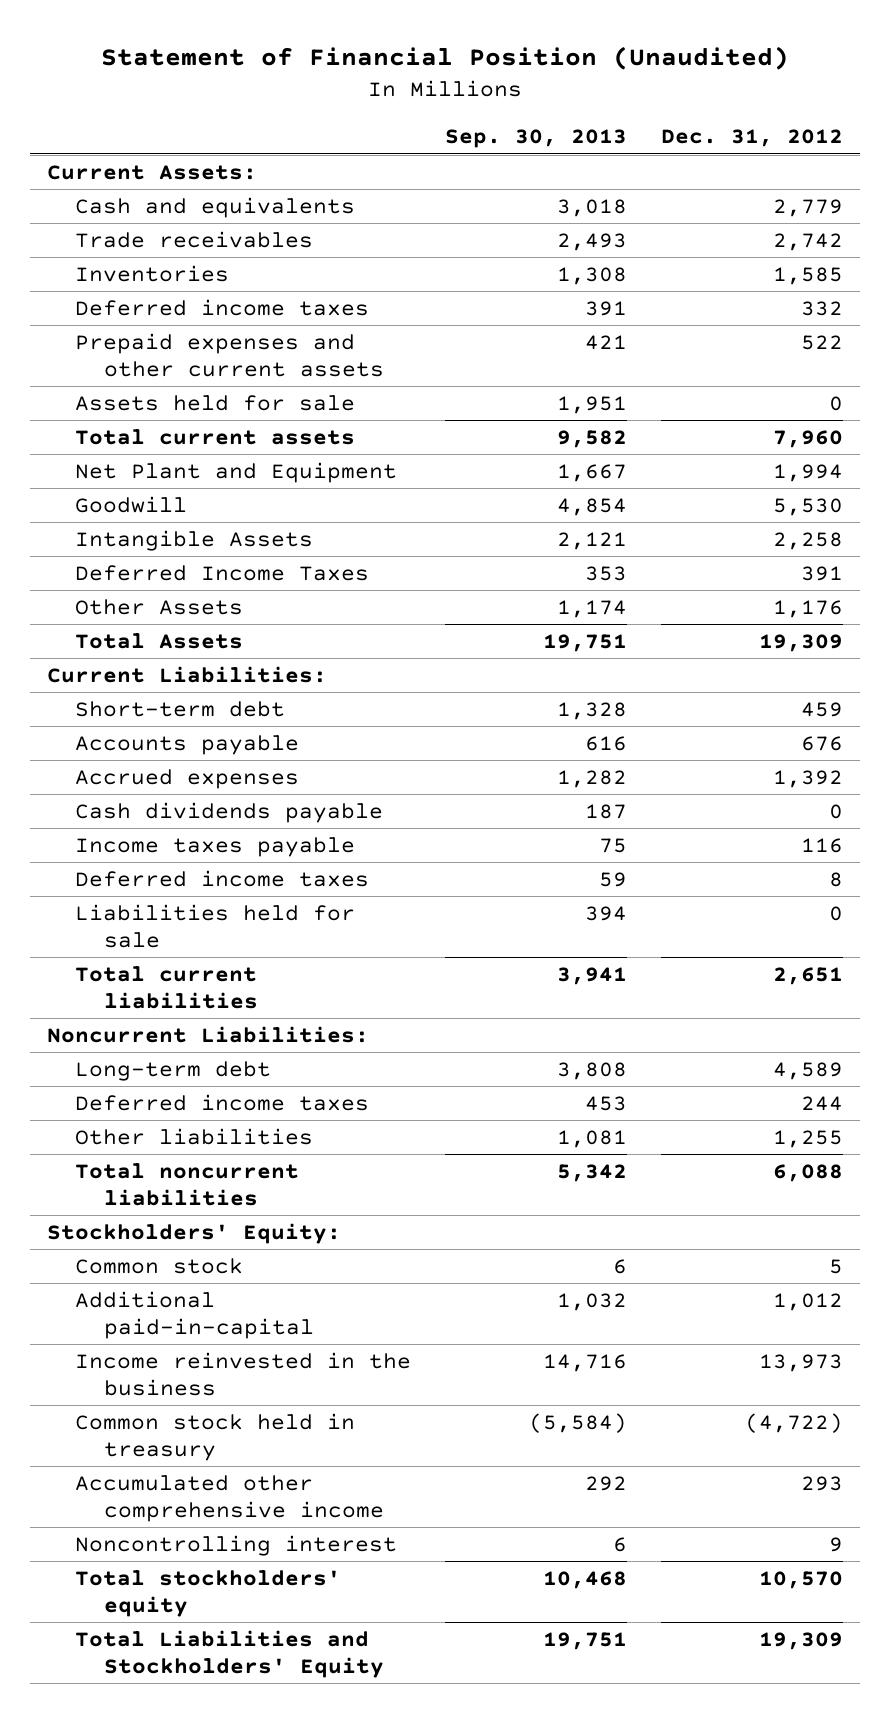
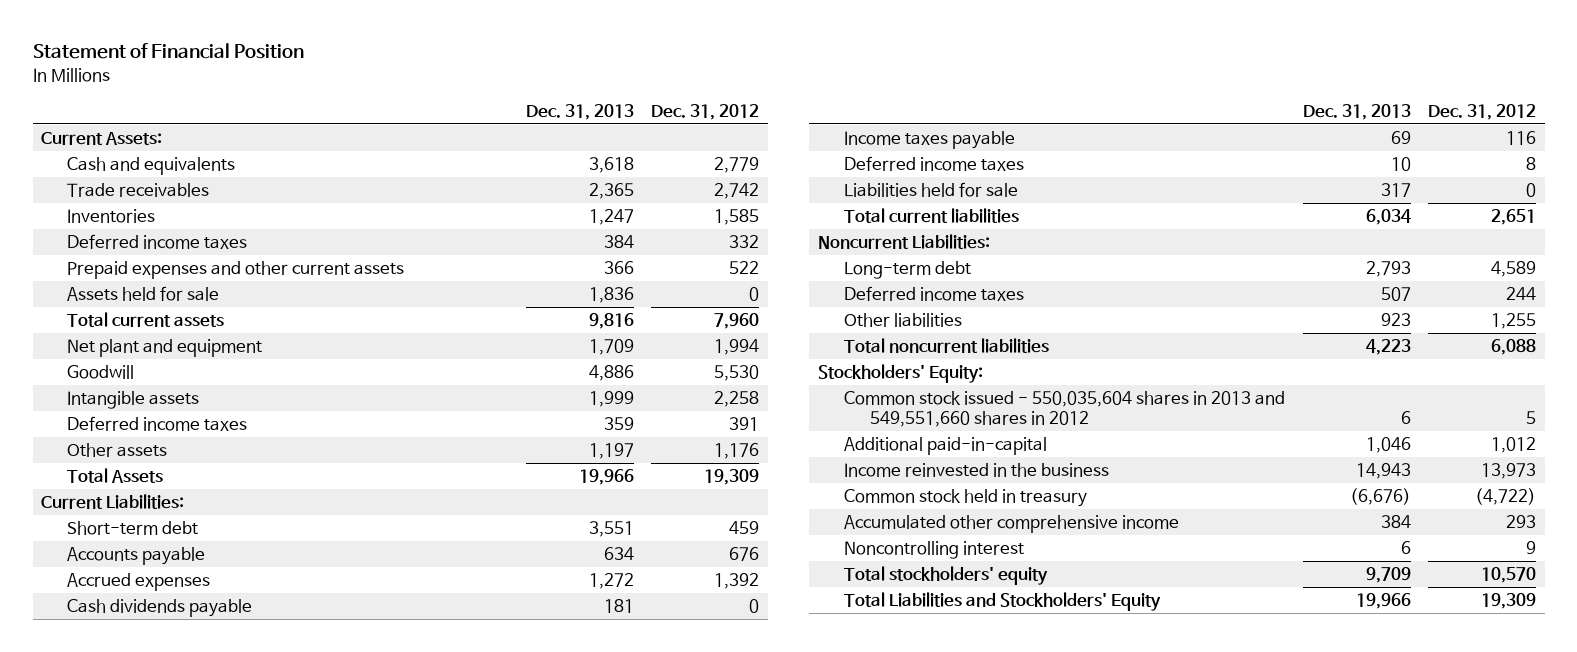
- Statement of Financial Position (Unaudited)
+ Statement of Financial Position
- | Sep. 30, 2013 | Dec. 31, 2012
+ | Dec. 31, 2013 | Dec. 31, 2012
- Net Plant and Equipment | 1,667 | 1,994
+ Net plant and equipment | 1,709 | 1,994
- Intangible Assets | 2,121 | 2,258
- Deferred Income Taxes | 353 | 391
- Other Assets | 1,174 | 1,176
+ Intangible assets | 1,999 | 2,258
+ Deferred income taxes | 359 | 391
+ Other assets | 1,197 | 1,176
- Common stock | 6 | 5
+ Common stock issued - 550,035,604 shares in 2013 and 549,551,660 shares in 2012 | 6 | 5

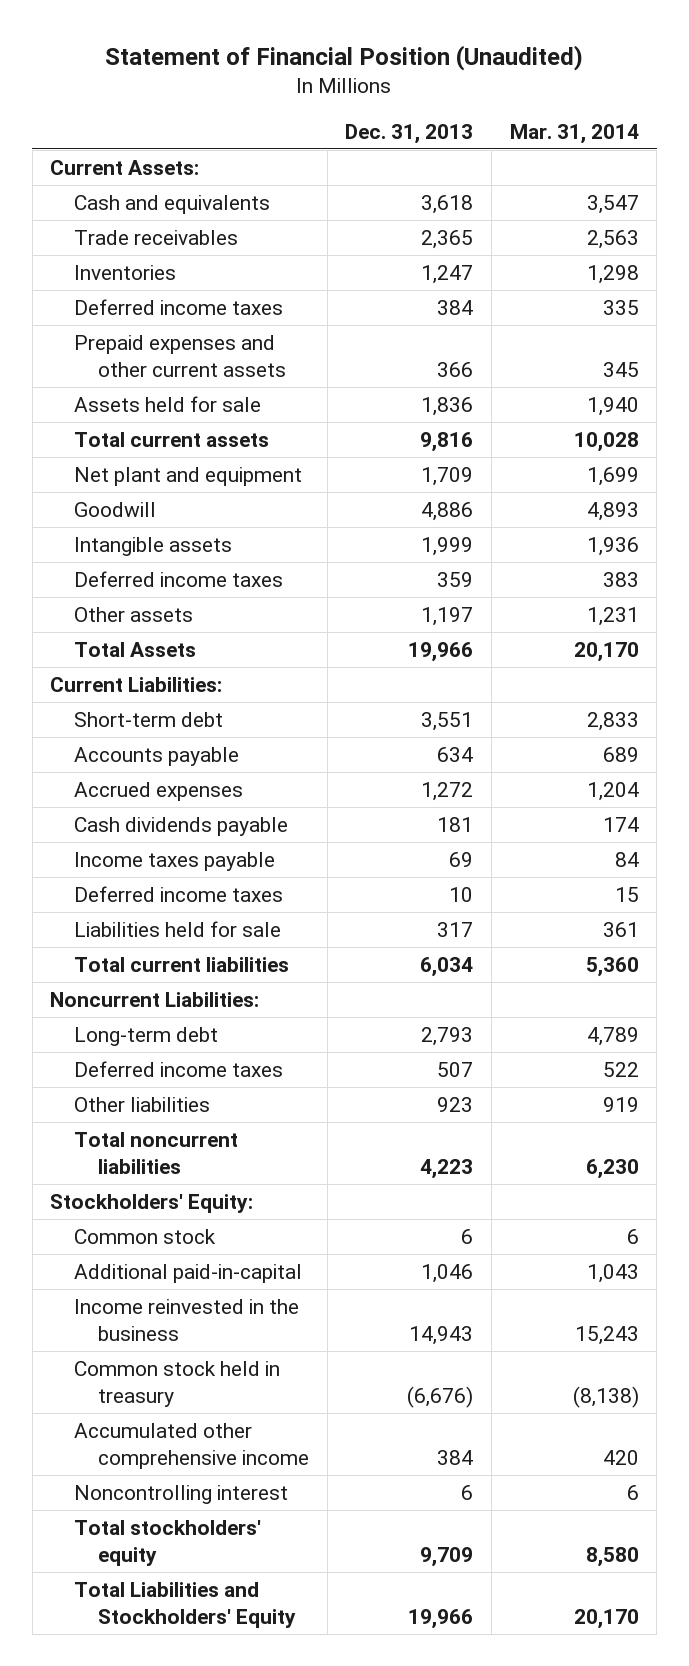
- Statement of Financial Position
+ Statement of Financial Position (Unaudited)
- | Dec. 31, 2013 | Dec. 31, 2012
+ | Dec. 31, 2013 | Mar. 31, 2014
- Common stock issued - 550,035,604 shares in 2013 and 549,551,660 shares in 2012 | 6 | 5
+ Common stock | 6 | 6

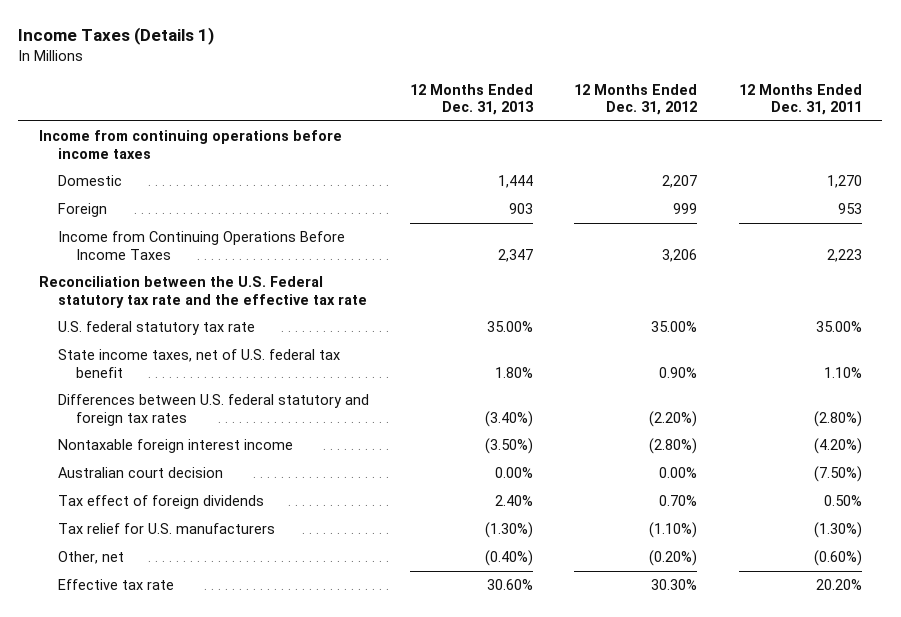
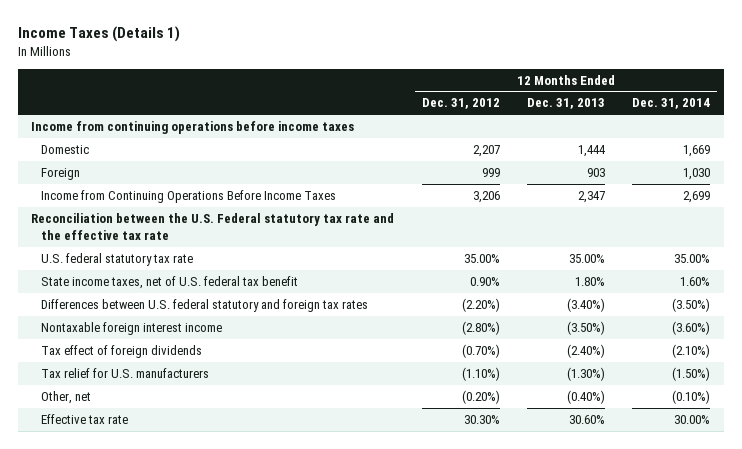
- | 12 Months Ended Dec. 31, 2013 | 12 Months Ended Dec. 31, 2012 | 12 Months Ended Dec. 31, 2011
+ | 12 Months Ended Dec. 31, 2012 | 12 Months Ended Dec. 31, 2013 | 12 Months Ended Dec. 31, 2014
- Australian court decision | 0.00% | 0.00% | (7.50%)
- Tax effect of foreign dividends | 2.40% | 0.70% | 0.50%
+ Tax effect of foreign dividends | (0.70%) | (2.40%) | (2.10%)

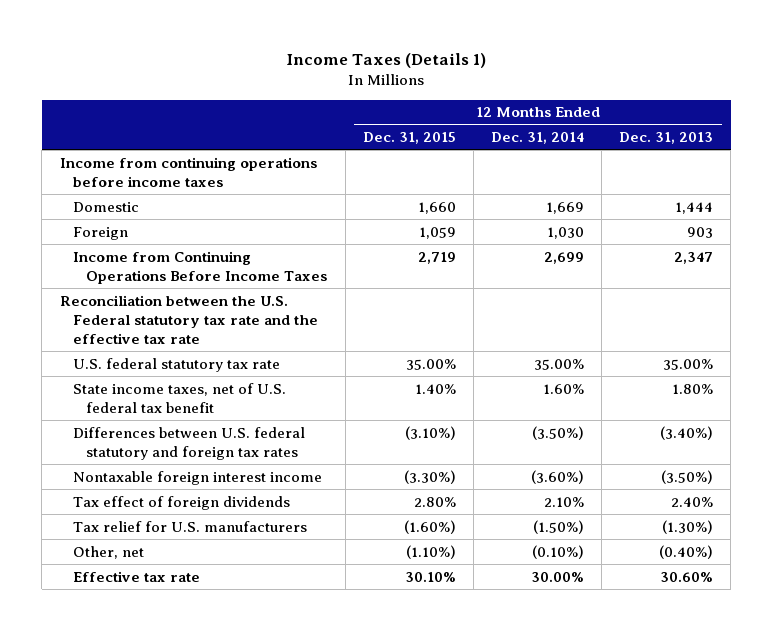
- | 12 Months Ended Dec. 31, 2012 | 12 Months Ended Dec. 31, 2013 | 12 Months Ended Dec. 31, 2014
+ | 12 Months Ended Dec. 31, 2015 | 12 Months Ended Dec. 31, 2014 | 12 Months Ended Dec. 31, 2013
- Tax effect of foreign dividends | (0.70%) | (2.40%) | (2.10%)
+ Tax effect of foreign dividends | 2.80% | 2.10% | 2.40%

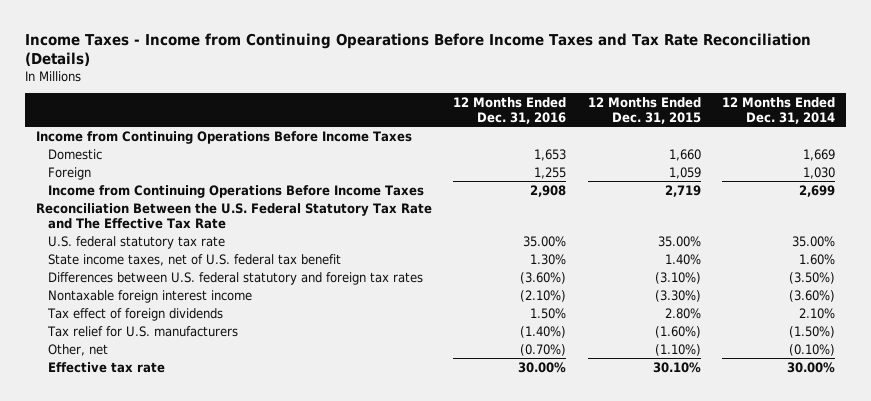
- Income Taxes (Details 1)
+ Income Taxes - Income from Continuing Opearations Before Income Taxes and Tax Rate Reconciliation (Details)
- | 12 Months Ended Dec. 31, 2015 | 12 Months Ended Dec. 31, 2014 | 12 Months Ended Dec. 31, 2013
+ | 12 Months Ended Dec. 31, 2016 | 12 Months Ended Dec. 31, 2015 | 12 Months Ended Dec. 31, 2014
- Income from continuing operations before income taxes
+ Income from Continuing Operations Before Income Taxes
- Reconciliation between the U.S. Federal statutory tax rate and the effective tax rate
+ Reconciliation Between the U.S. Federal Statutory Tax Rate and The Effective Tax Rate

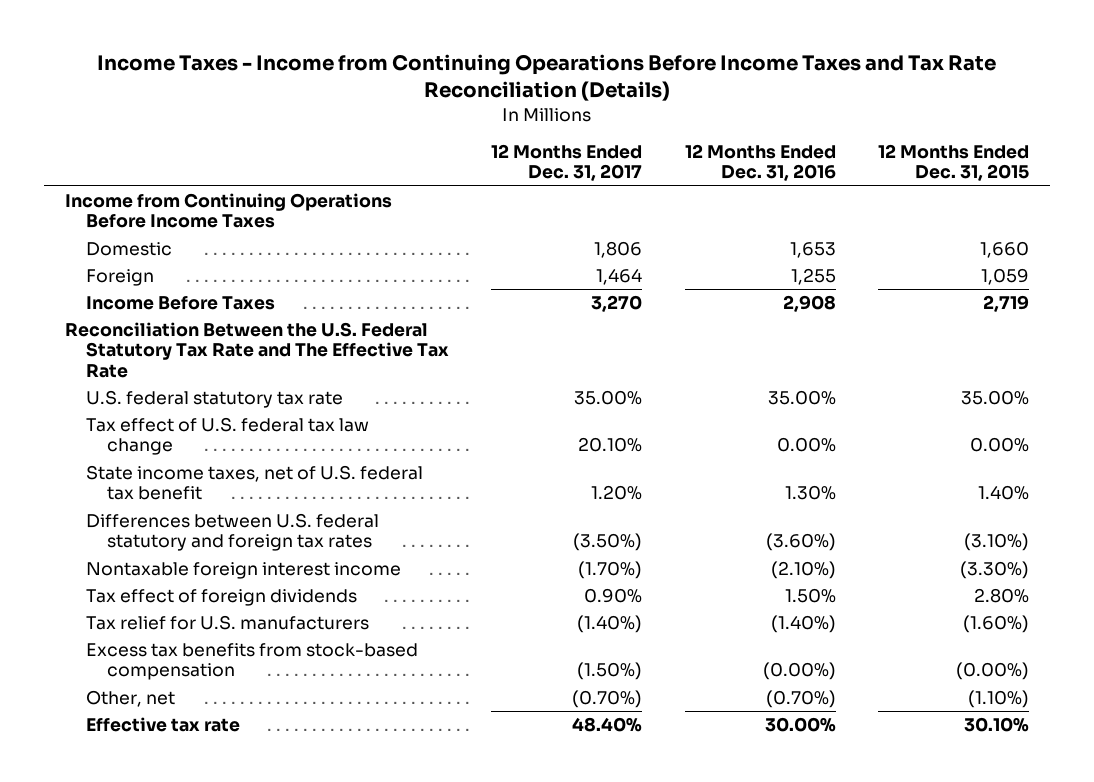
- | 12 Months Ended Dec. 31, 2016 | 12 Months Ended Dec. 31, 2015 | 12 Months Ended Dec. 31, 2014
+ | 12 Months Ended Dec. 31, 2017 | 12 Months Ended Dec. 31, 2016 | 12 Months Ended Dec. 31, 2015
- Income from Continuing Operations Before Income Taxes | 2,908 | 2,719 | 2,699
+ Income Before Taxes | 3,270 | 2,908 | 2,719
+ Tax effect of U.S. federal tax law change | 20.10% | 0.00% | 0.00%
+ Excess tax benefits from stock-based compensation | (1.50%) | (0.00%) | (0.00%)

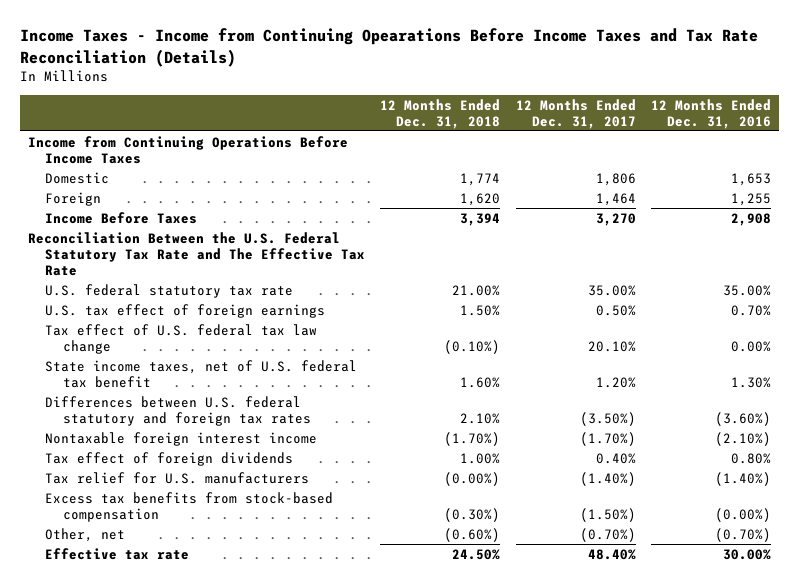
- | 12 Months Ended Dec. 31, 2017 | 12 Months Ended Dec. 31, 2016 | 12 Months Ended Dec. 31, 2015
+ | 12 Months Ended Dec. 31, 2018 | 12 Months Ended Dec. 31, 2017 | 12 Months Ended Dec. 31, 2016
+ U.S. tax effect of foreign earnings | 1.50% | 0.50% | 0.70%
- Tax effect of foreign dividends | 0.90% | 1.50% | 2.80%
+ Tax effect of foreign dividends | 1.00% | 0.40% | 0.80%

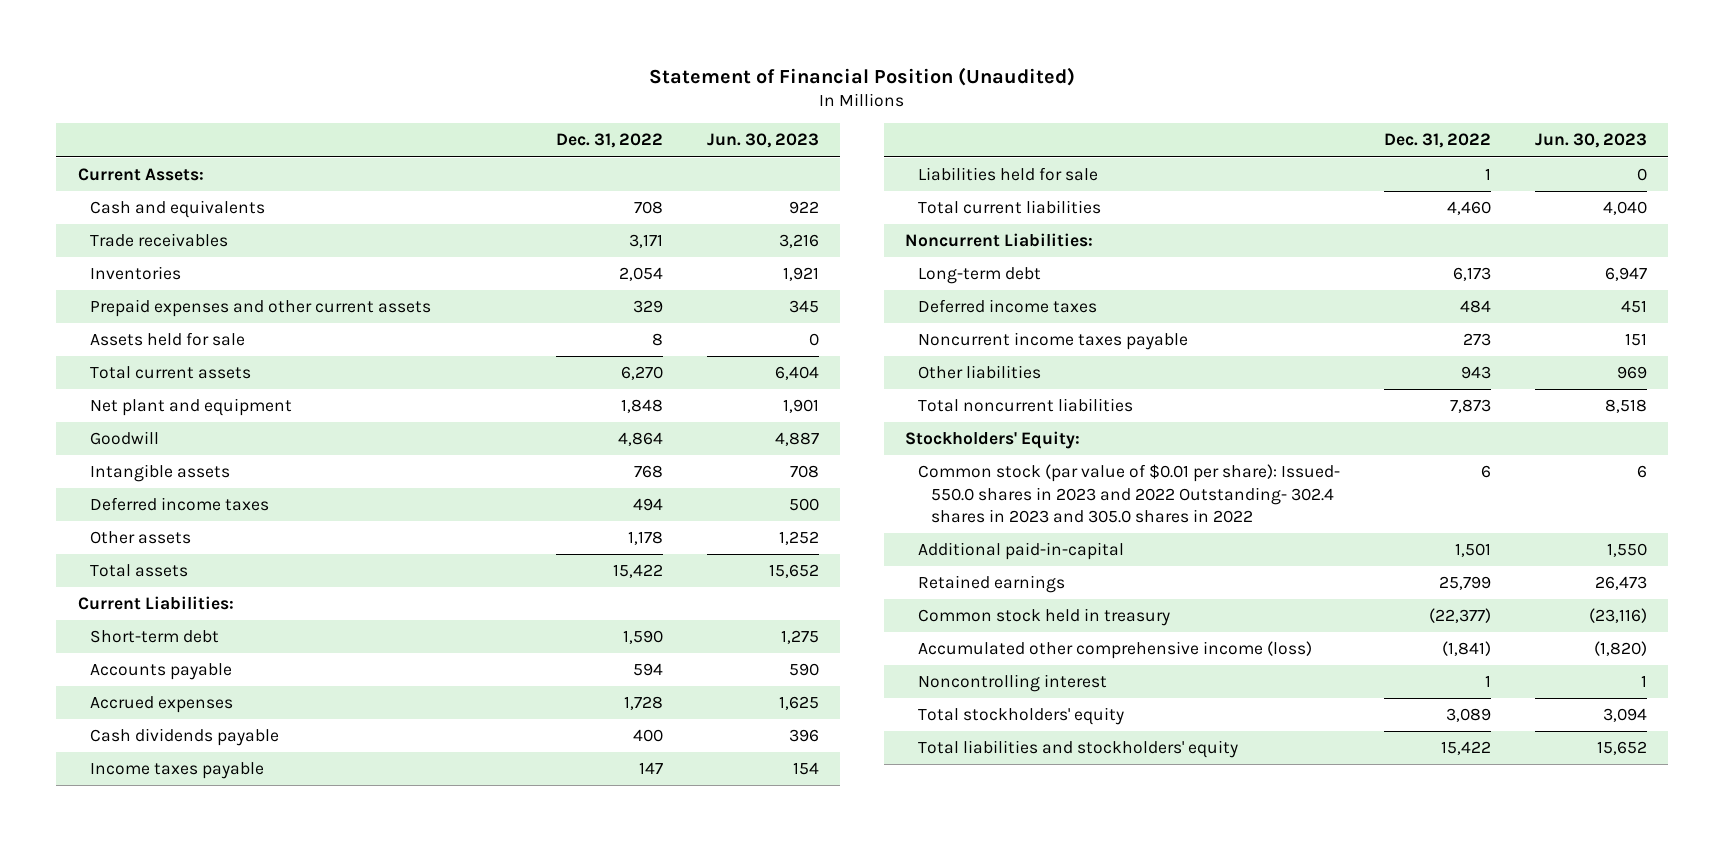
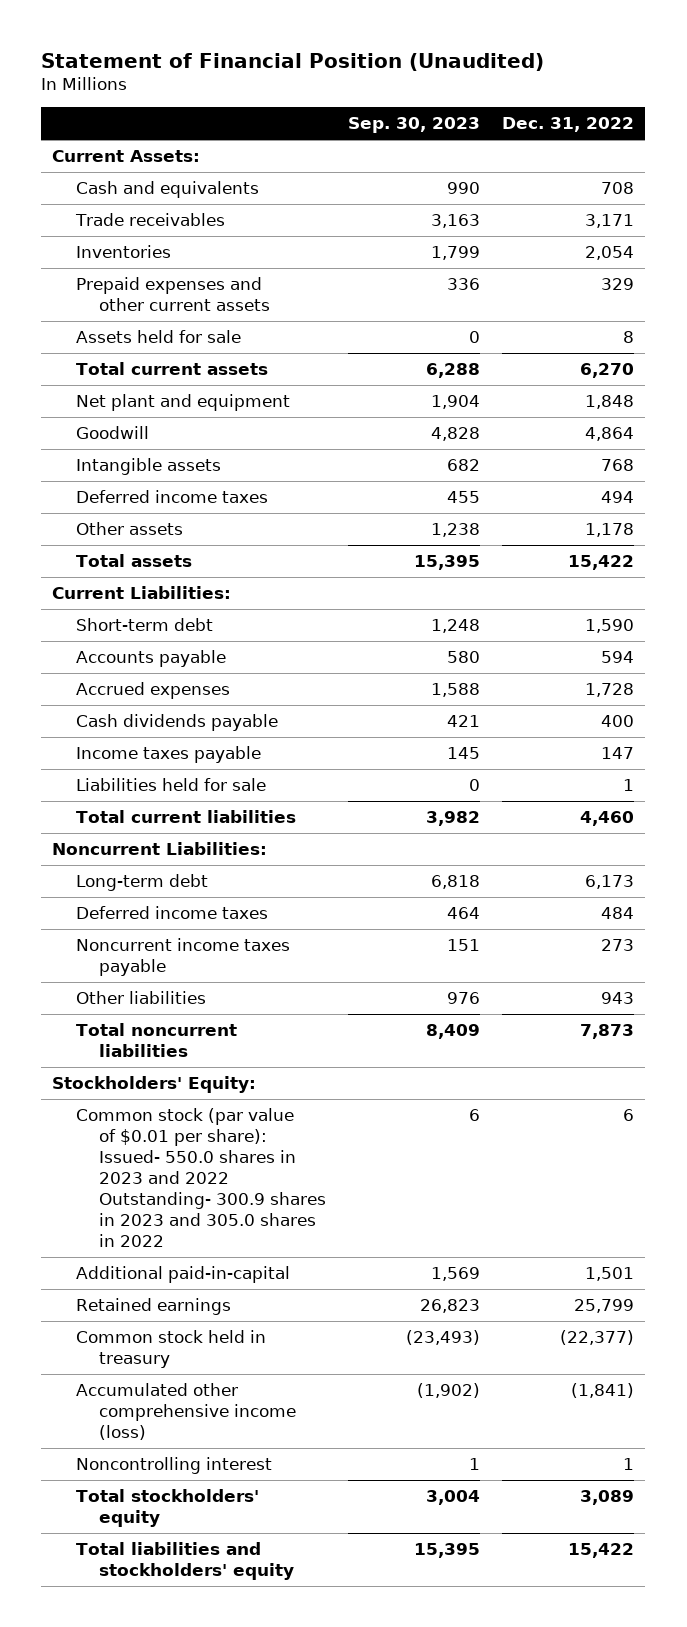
- | Dec. 31, 2022 | Jun. 30, 2023
+ | Sep. 30, 2023 | Dec. 31, 2022
- Common stock (par value of $0.01 per share): Issued- 550.0 shares in 2023 and 2022 Outstanding- 302.4 shares in 2023 and 305.0 shares in 2022 | 6 | 6
+ Common stock (par value of $0.01 per share): Issued- 550.0 shares in 2023 and 2022 Outstanding- 300.9 shares in 2023 and 305.0 shares in 2022 | 6 | 6

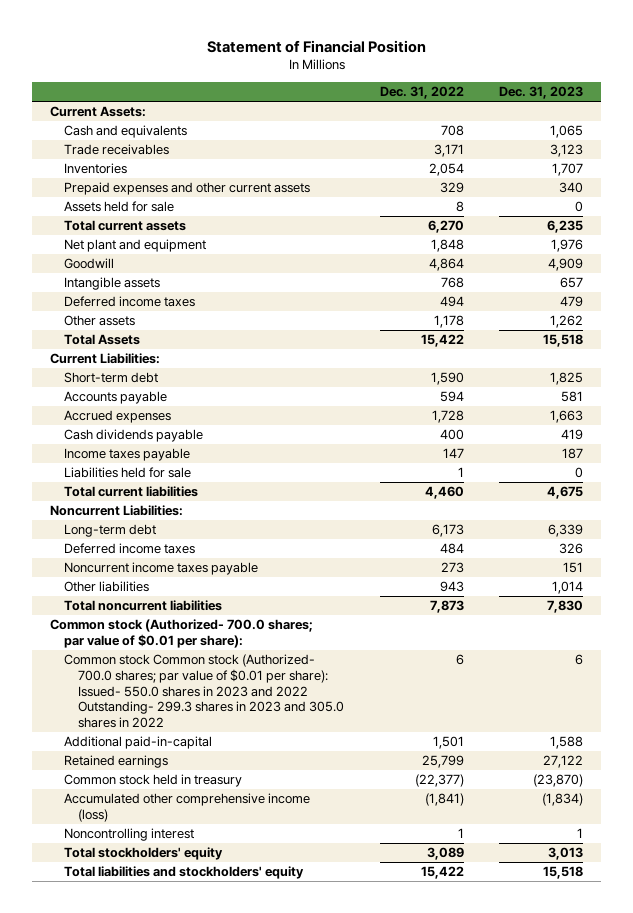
- Statement of Financial Position (Unaudited)
+ Statement of Financial Position
- | Sep. 30, 2023 | Dec. 31, 2022
+ | Dec. 31, 2022 | Dec. 31, 2023
- Total assets | 15,395 | 15,422
+ Total Assets | 15,422 | 15,518
- Stockholders' Equity:
- Common stock (par value of $0.01 per share): Issued- 550.0 shares in 2023 and 2022 Outstanding- 300.9 shares in 2023 and 305.0 shares in 2022 | 6 | 6
+ Common stock (Authorized- 700.0 shares; par value of $0.01 per share):
+ Common stock Common stock (Authorized- 700.0 shares; par value of $0.01 per share): Issued- 550.0 shares in 2023 and 2022 Outstanding- 299.3 shares in 2023 and 305.0 shares in 2022 | 6 | 6

